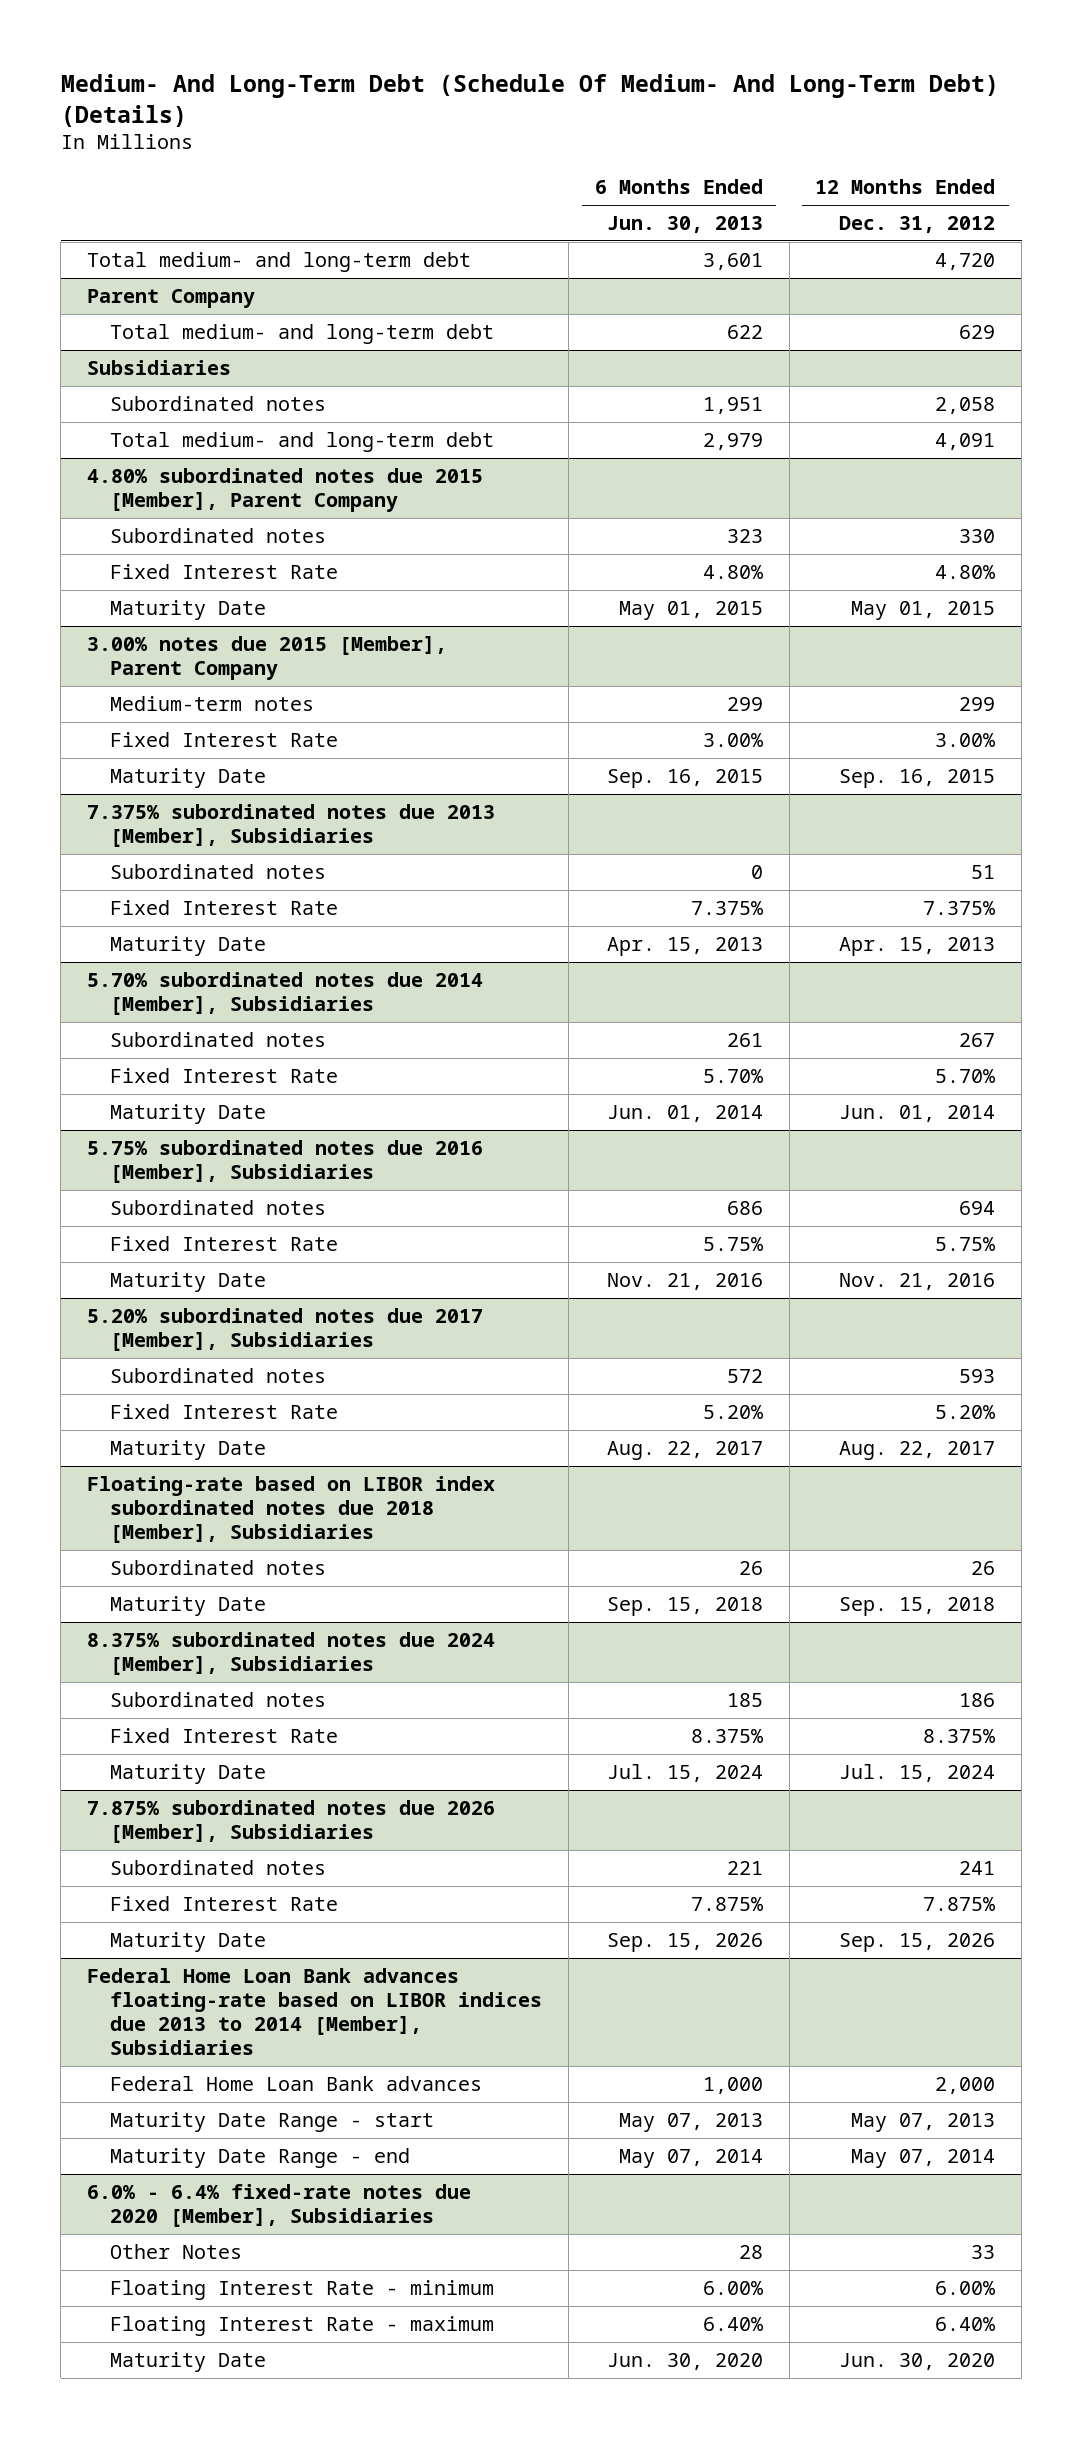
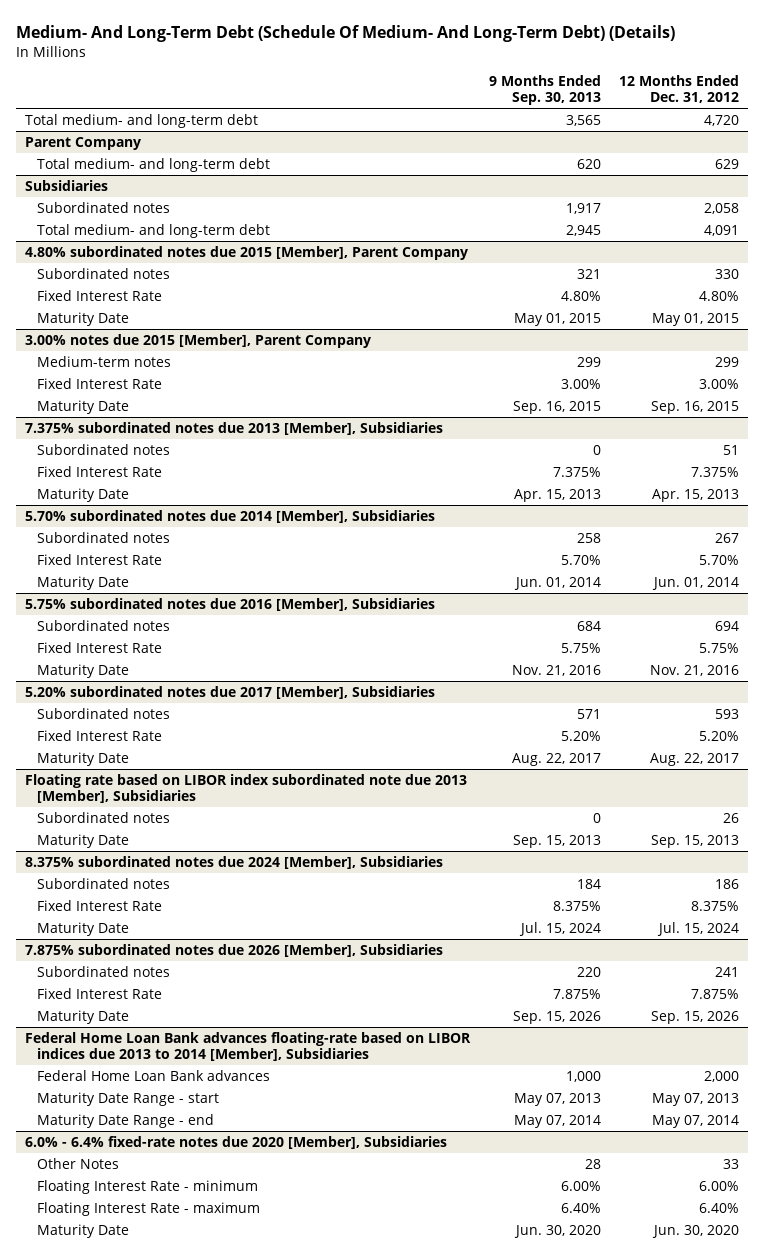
- | 6 Months Ended Jun. 30, 2013 | 12 Months Ended Dec. 31, 2012
+ | 9 Months Ended Sep. 30, 2013 | 12 Months Ended Dec. 31, 2012
- Floating-rate based on LIBOR index subordinated notes due 2018 [Member], Subsidiaries
+ Floating rate based on LIBOR index subordinated note due 2013 [Member], Subsidiaries
- Maturity Date | Sep. 15, 2018 | Sep. 15, 2018
+ Maturity Date | Sep. 15, 2013 | Sep. 15, 2013

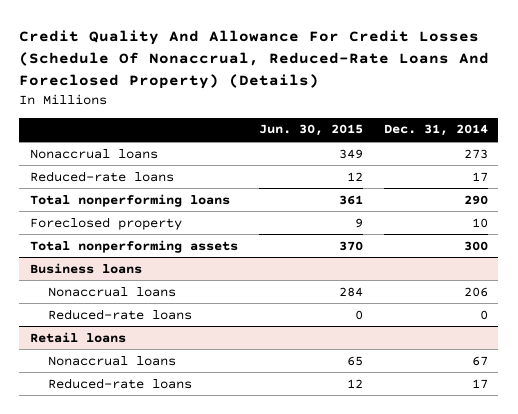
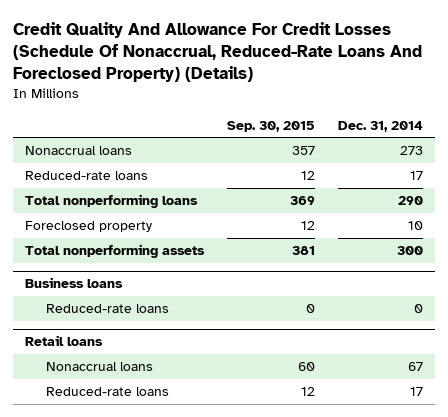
- | Jun. 30, 2015 | Dec. 31, 2014
+ | Sep. 30, 2015 | Dec. 31, 2014
@ Business loans
- Nonaccrual loans | 284 | 206

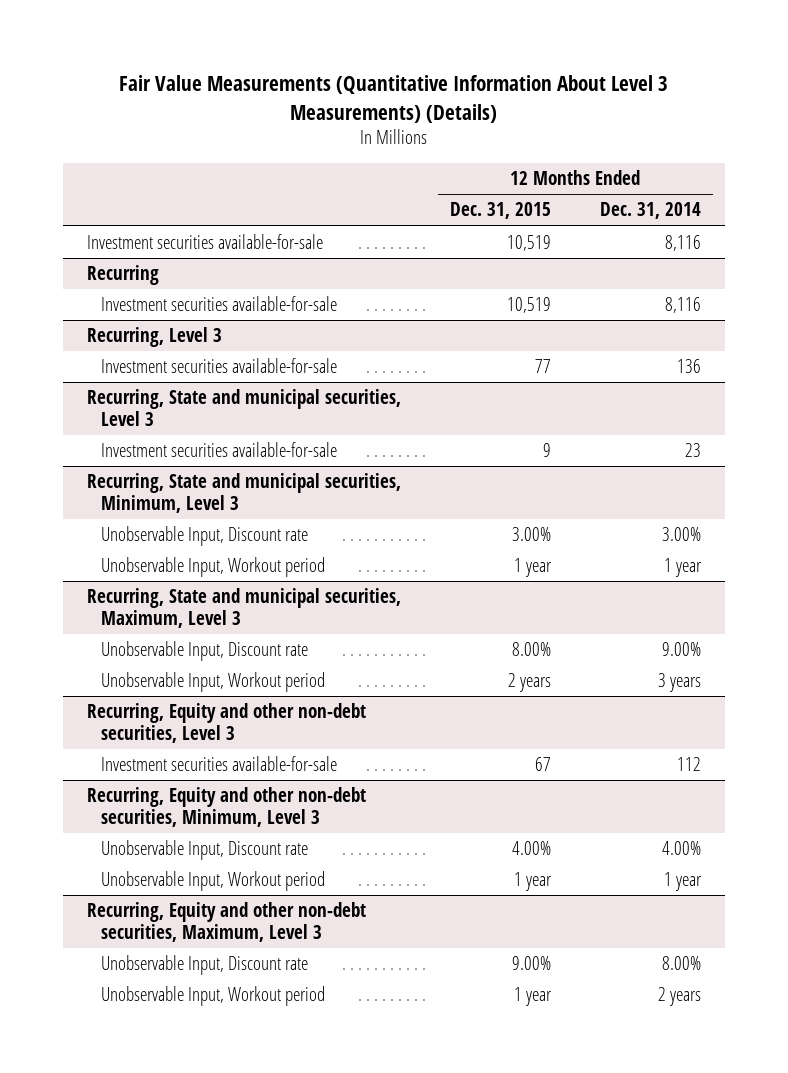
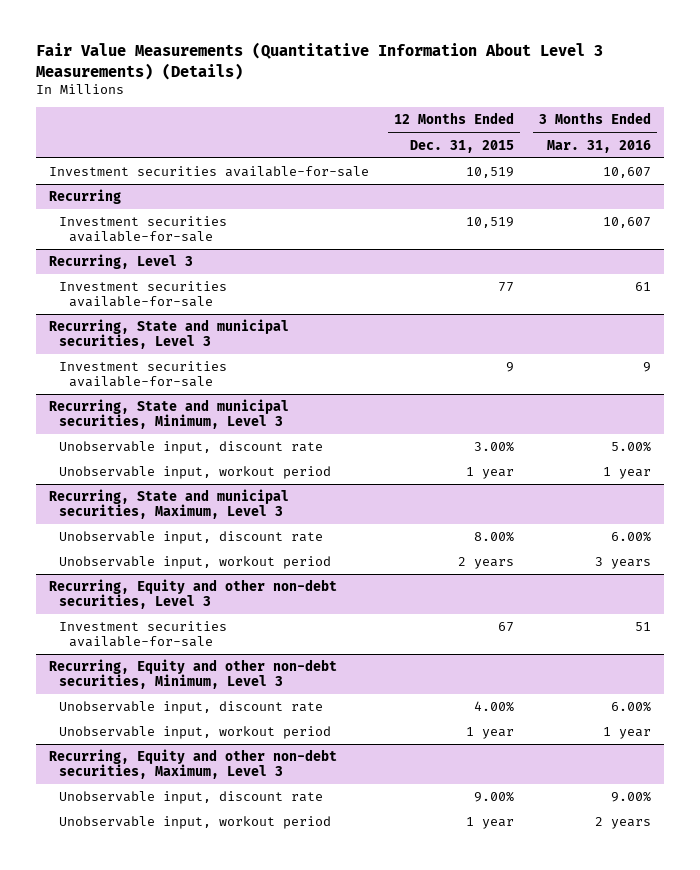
- | 12 Months Ended Dec. 31, 2015 | 12 Months Ended Dec. 31, 2014
+ | 12 Months Ended Dec. 31, 2015 | 3 Months Ended Mar. 31, 2016
@ Recurring, State and municipal securities, Minimum, Level 3
- Unobservable Input, Discount rate | 3.00% | 3.00%
- Unobservable Input, Workout period | 1 year | 1 year
+ Unobservable input, discount rate | 3.00% | 5.00%
+ Unobservable input, workout period | 1 year | 1 year
@ Recurring, State and municipal securities, Maximum, Level 3
- Unobservable Input, Discount rate | 8.00% | 9.00%
- Unobservable Input, Workout period | 2 years | 3 years
+ Unobservable input, discount rate | 8.00% | 6.00%
+ Unobservable input, workout period | 2 years | 3 years
@ Recurring, Equity and other non-debt securities, Minimum, Level 3
- Unobservable Input, Discount rate | 4.00% | 4.00%
- Unobservable Input, Workout period | 1 year | 1 year
+ Unobservable input, discount rate | 4.00% | 6.00%
+ Unobservable input, workout period | 1 year | 1 year
@ Recurring, Equity and other non-debt securities, Maximum, Level 3
- Unobservable Input, Discount rate | 9.00% | 8.00%
- Unobservable Input, Workout period | 1 year | 2 years
+ Unobservable input, discount rate | 9.00% | 9.00%
+ Unobservable input, workout period | 1 year | 2 years

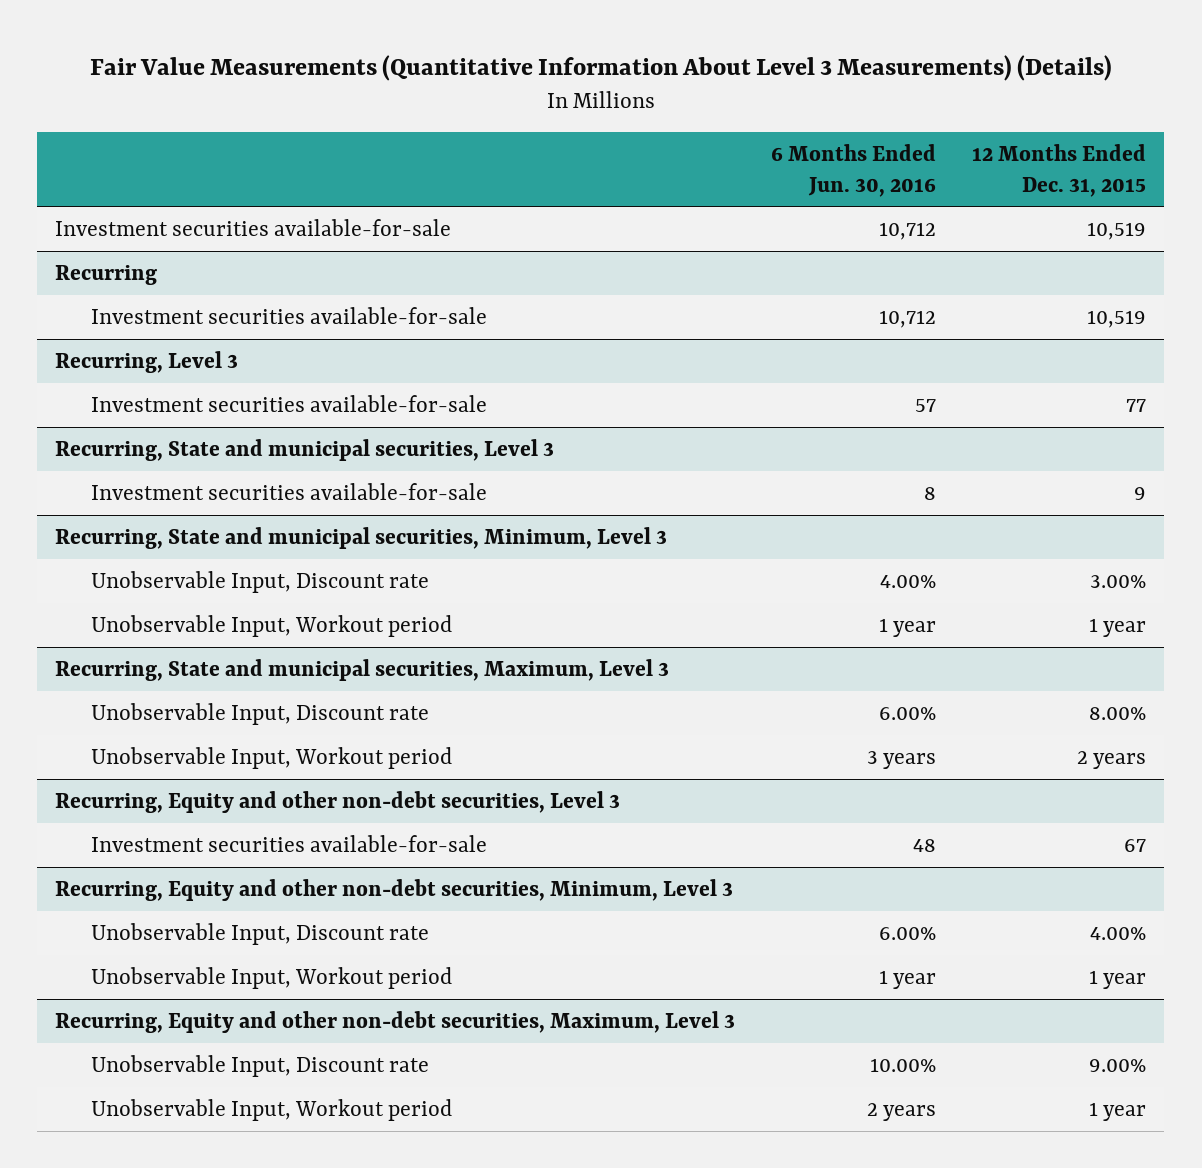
- | 12 Months Ended Dec. 31, 2015 | 3 Months Ended Mar. 31, 2016
+ | 6 Months Ended Jun. 30, 2016 | 12 Months Ended Dec. 31, 2015
@ Recurring, State and municipal securities, Minimum, Level 3
- Unobservable input, discount rate | 3.00% | 5.00%
- Unobservable input, workout period | 1 year | 1 year
+ Unobservable Input, Discount rate | 4.00% | 3.00%
+ Unobservable Input, Workout period | 1 year | 1 year
@ Recurring, State and municipal securities, Maximum, Level 3
- Unobservable input, discount rate | 8.00% | 6.00%
- Unobservable input, workout period | 2 years | 3 years
+ Unobservable Input, Discount rate | 6.00% | 8.00%
+ Unobservable Input, Workout period | 3 years | 2 years
@ Recurring, Equity and other non-debt securities, Minimum, Level 3
- Unobservable input, discount rate | 4.00% | 6.00%
- Unobservable input, workout period | 1 year | 1 year
+ Unobservable Input, Discount rate | 6.00% | 4.00%
+ Unobservable Input, Workout period | 1 year | 1 year
@ Recurring, Equity and other non-debt securities, Maximum, Level 3
- Unobservable input, discount rate | 9.00% | 9.00%
- Unobservable input, workout period | 1 year | 2 years
+ Unobservable Input, Discount rate | 10.00% | 9.00%
+ Unobservable Input, Workout period | 2 years | 1 year

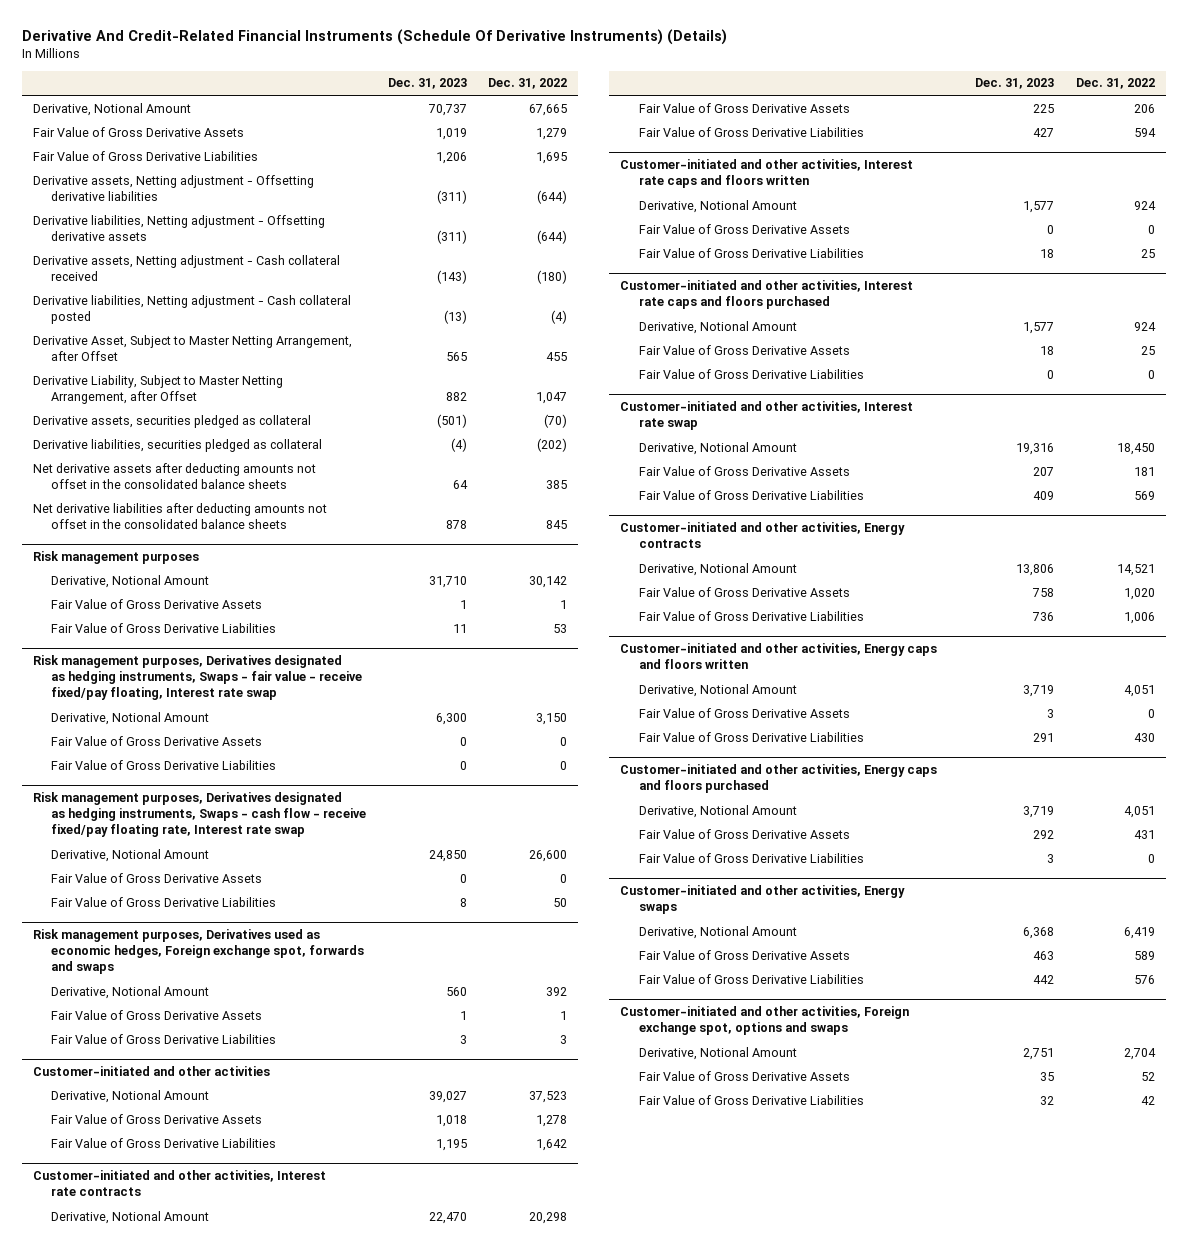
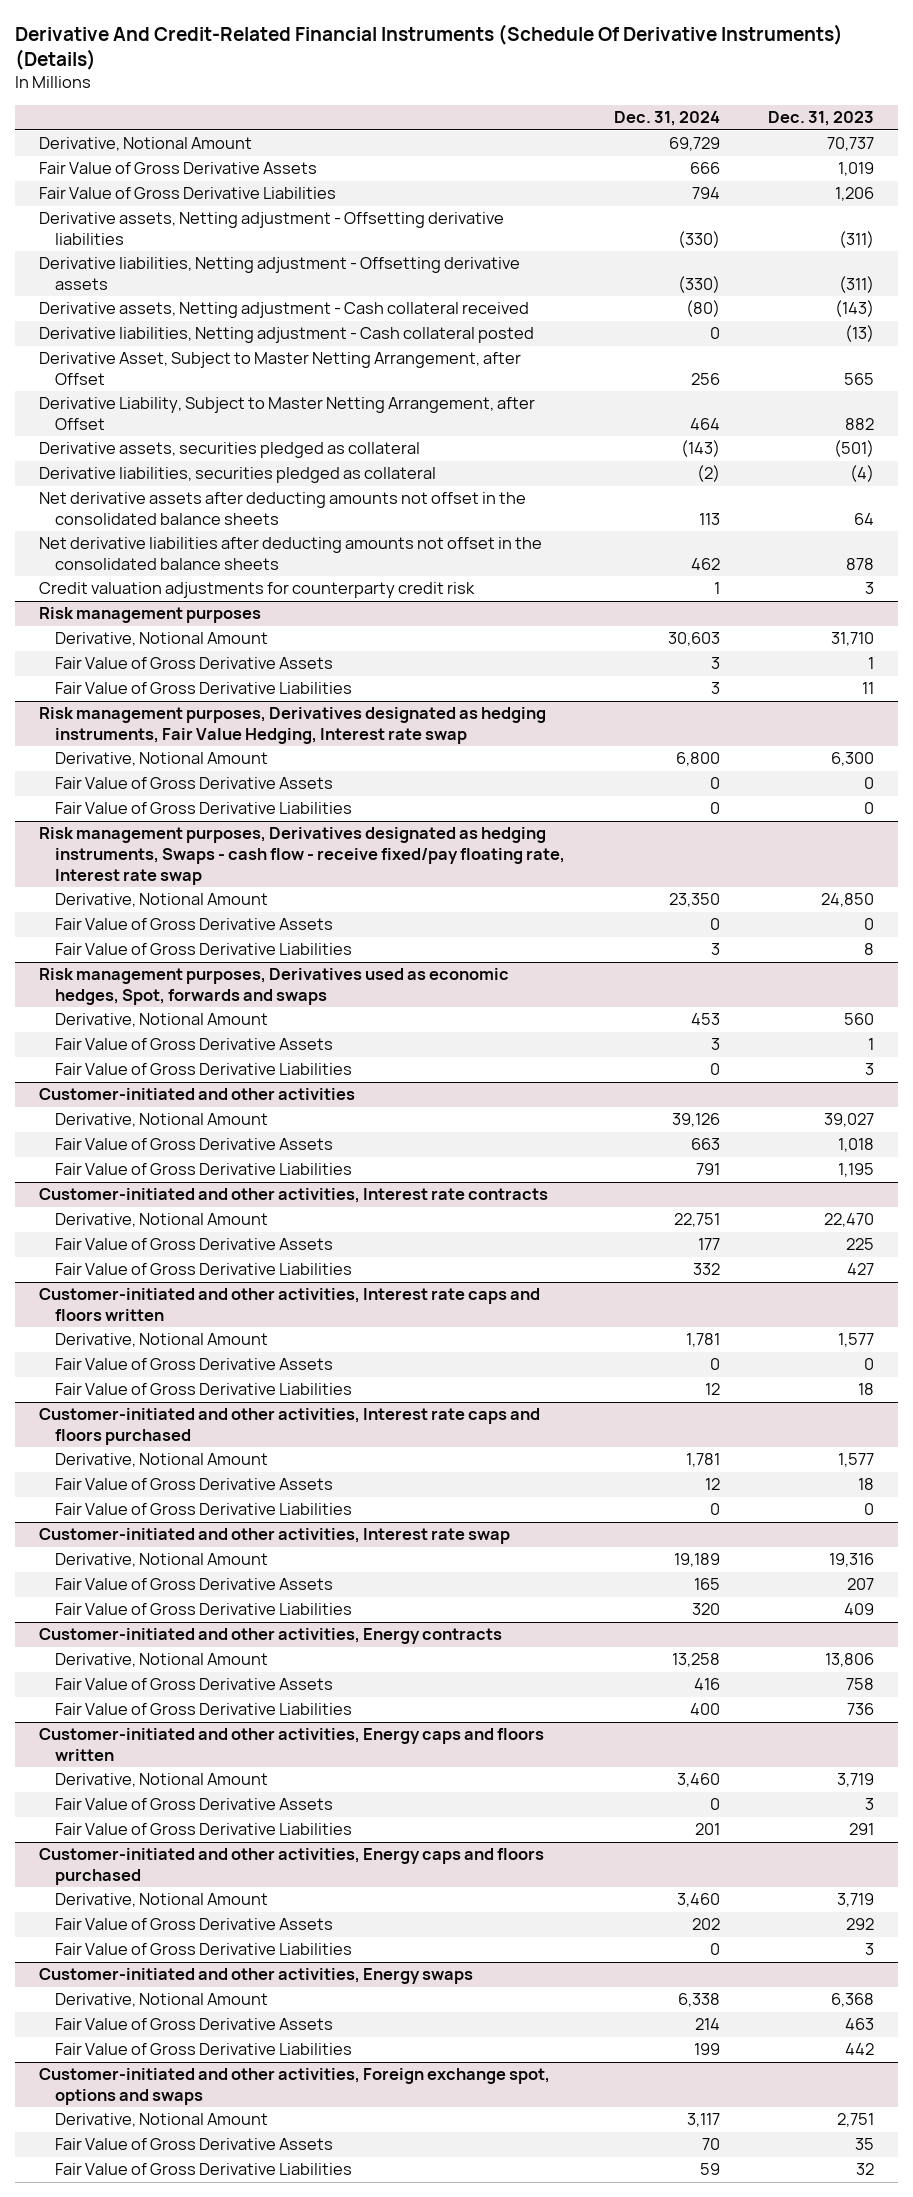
- | Dec. 31, 2023 | Dec. 31, 2022
+ | Dec. 31, 2024 | Dec. 31, 2023
+ Credit valuation adjustments for counterparty credit risk | 1 | 3
- Risk management purposes, Derivatives designated as hedging instruments, Swaps - fair value - receive fixed/pay floating, Interest rate swap
+ Risk management purposes, Derivatives designated as hedging instruments, Fair Value Hedging, Interest rate swap
- Risk management purposes, Derivatives used as economic hedges, Foreign exchange spot, forwards and swaps
+ Risk management purposes, Derivatives used as economic hedges, Spot, forwards and swaps

